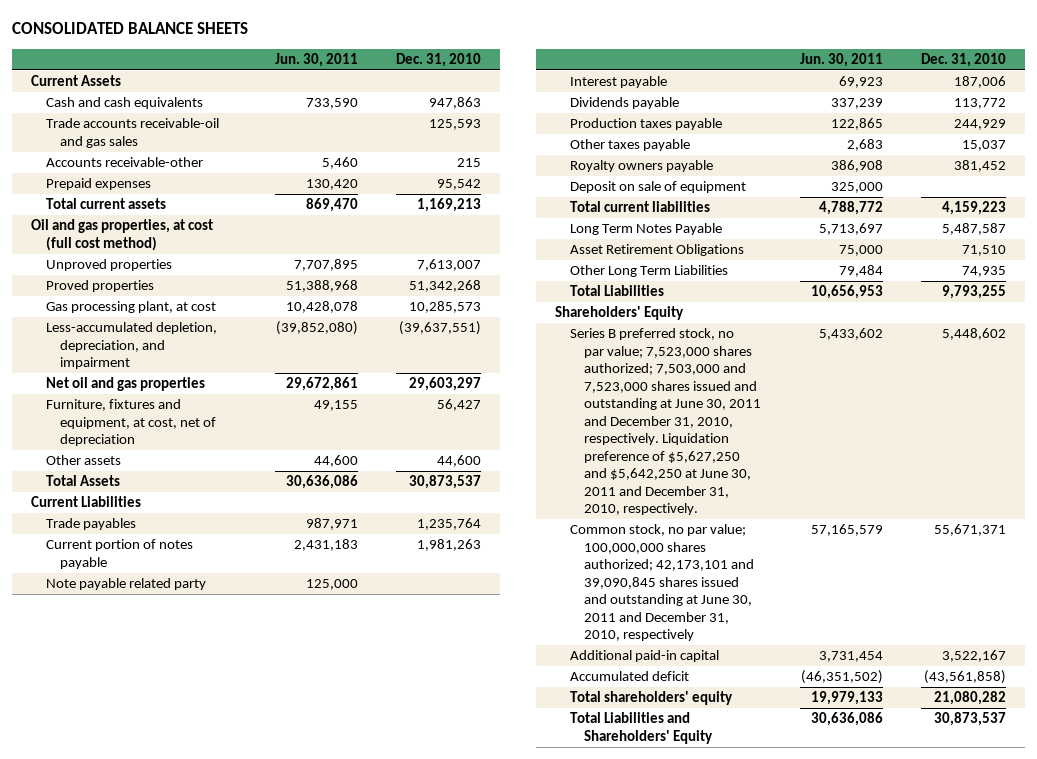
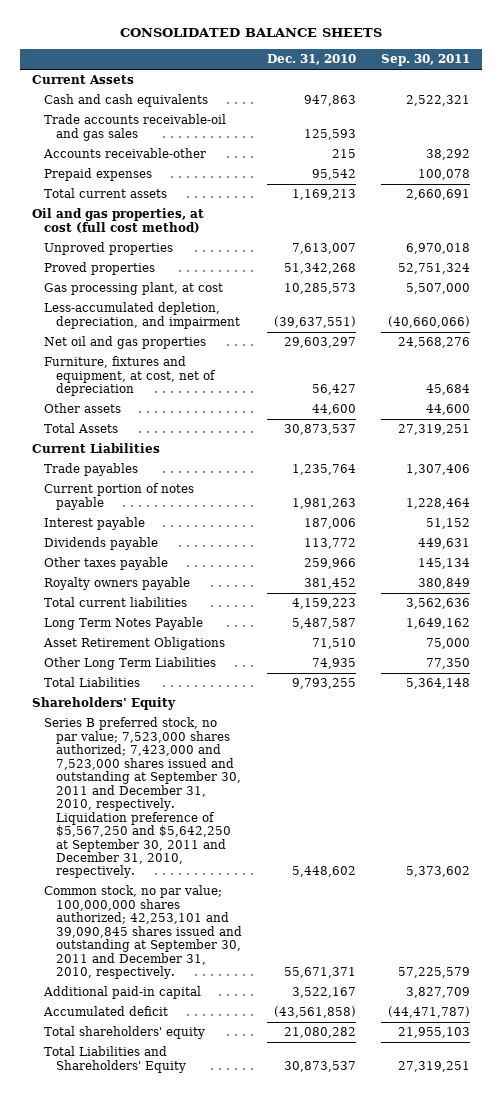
- | Jun. 30, 2011 | Dec. 31, 2010
+ | Dec. 31, 2010 | Sep. 30, 2011
- Note payable related party | 125,000 |
- Production taxes payable | 122,865 | 244,929
- Other taxes payable | 2,683 | 15,037
+ Other taxes payable | 259,966 | 145,134
- Deposit on sale of equipment | 325,000 |
- Series B preferred stock, no par value; 7,523,000 shares authorized; 7,503,000 and 7,523,000 shares issued and outstanding at June 30, 2011 and December 31, 2010, respectively. Liquidation preference of $5,627,250 and $5,642,250 at June 30, 2011 and December 31, 2010, respectively. | 5,433,602 | 5,448,602
- Common stock, no par value; 100,000,000 shares authorized; 42,173,101 and 39,090,845 shares issued and outstanding at June 30, 2011 and December 31, 2010, respectively | 57,165,579 | 55,671,371
+ Series B preferred stock, no par value; 7,523,000 shares authorized; 7,423,000 and 7,523,000 shares issued and outstanding at September 30, 2011 and December 31, 2010, respectively. Liquidation preference of $5,567,250 and $5,642,250 at September 30, 2011 and December 31, 2010, respectively. | 5,448,602 | 5,373,602
+ Common stock, no par value; 100,000,000 shares authorized; 42,253,101 and 39,090,845 shares issued and outstanding at September 30, 2011 and December 31, 2010, respectively. | 55,671,371 | 57,225,579

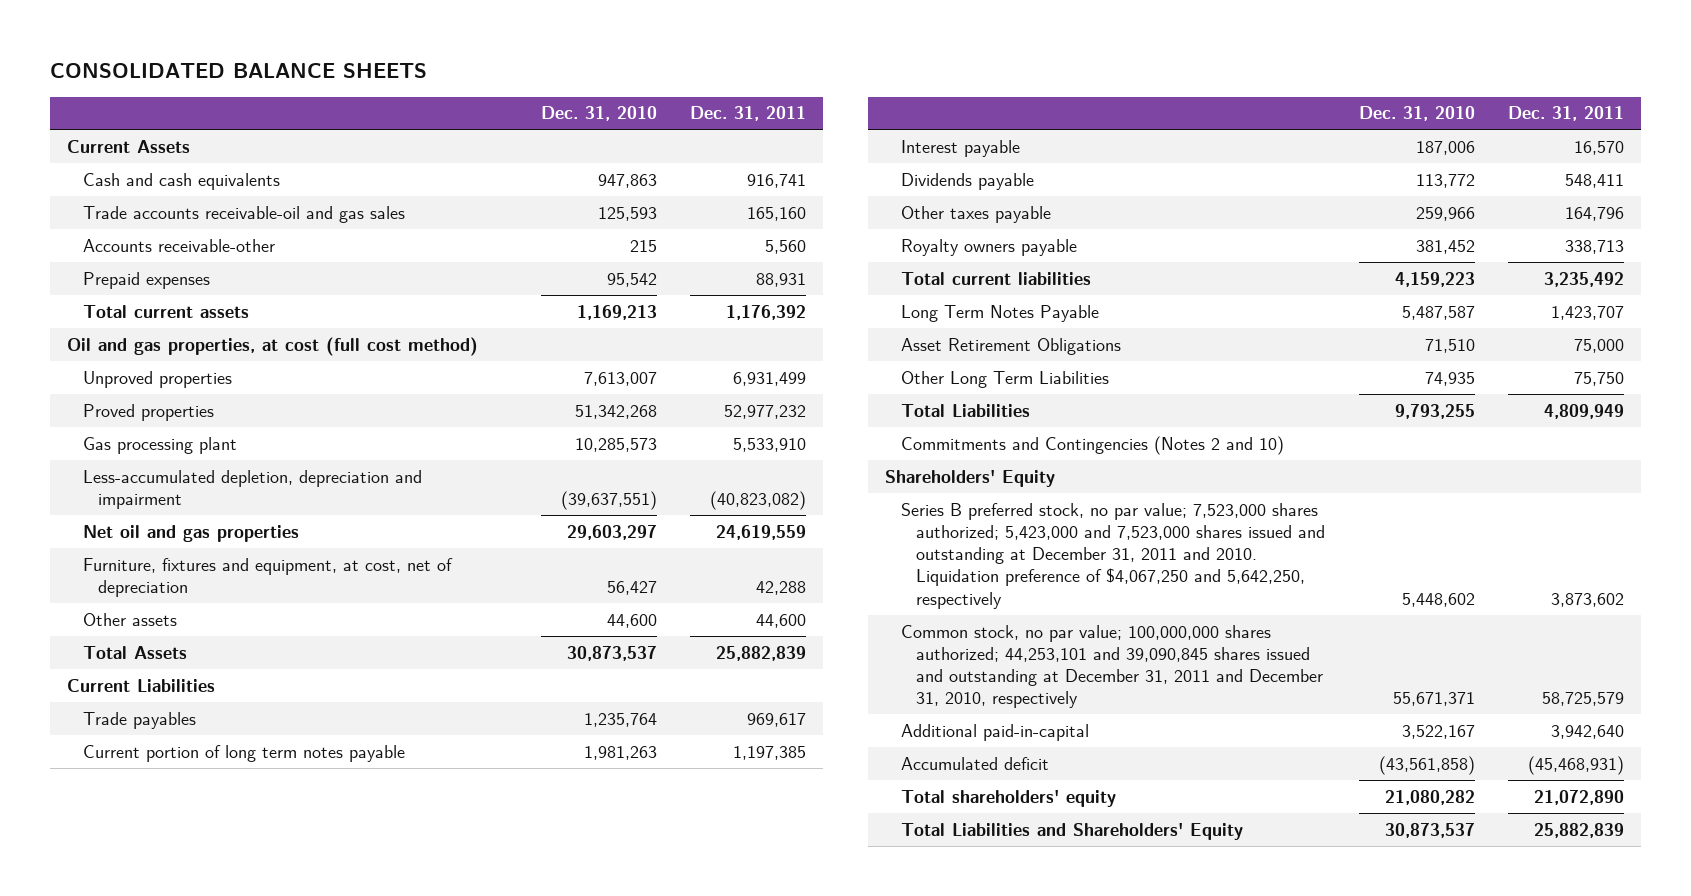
- | Dec. 31, 2010 | Sep. 30, 2011
+ | Dec. 31, 2010 | Dec. 31, 2011
- Gas processing plant, at cost | 10,285,573 | 5,507,000
- Less-accumulated depletion, depreciation, and impairment | (39,637,551) | (40,660,066)
+ Gas processing plant | 10,285,573 | 5,533,910
+ Less-accumulated depletion, depreciation and impairment | (39,637,551) | (40,823,082)
- Current portion of notes payable | 1,981,263 | 1,228,464
+ Current portion of long term notes payable | 1,981,263 | 1,197,385
+ Commitments and Contingencies (Notes 2 and 10)
- Series B preferred stock, no par value; 7,523,000 shares authorized; 7,423,000 and 7,523,000 shares issued and outstanding at September 30, 2011 and December 31, 2010, respectively. Liquidation preference of $5,567,250 and $5,642,250 at September 30, 2011 and December 31, 2010, respectively. | 5,448,602 | 5,373,602
- Common stock, no par value; 100,000,000 shares authorized; 42,253,101 and 39,090,845 shares issued and outstanding at September 30, 2011 and December 31, 2010, respectively. | 55,671,371 | 57,225,579
- Additional paid-in capital | 3,522,167 | 3,827,709
+ Series B preferred stock, no par value; 7,523,000 shares authorized; 5,423,000 and 7,523,000 shares issued and outstanding at December 31, 2011 and 2010. Liquidation preference of $4,067,250 and 5,642,250, respectively | 5,448,602 | 3,873,602
+ Common stock, no par value; 100,000,000 shares authorized; 44,253,101 and 39,090,845 shares issued and outstanding at December 31, 2011 and December 31, 2010, respectively | 55,671,371 | 58,725,579
+ Additional paid-in-capital | 3,522,167 | 3,942,640

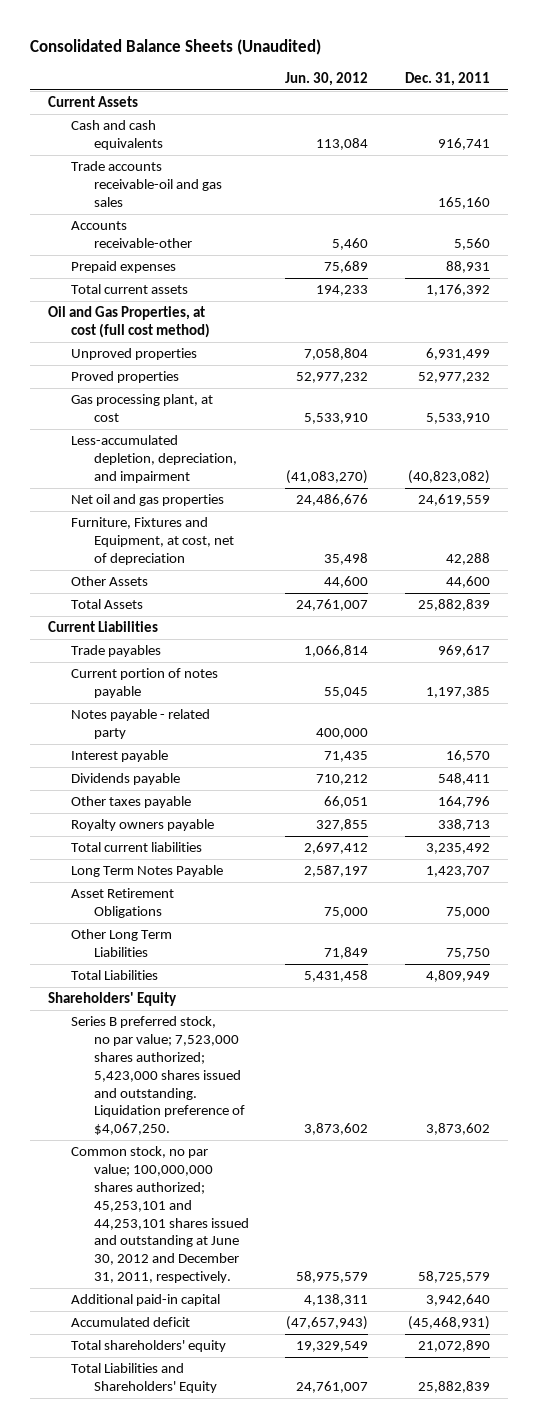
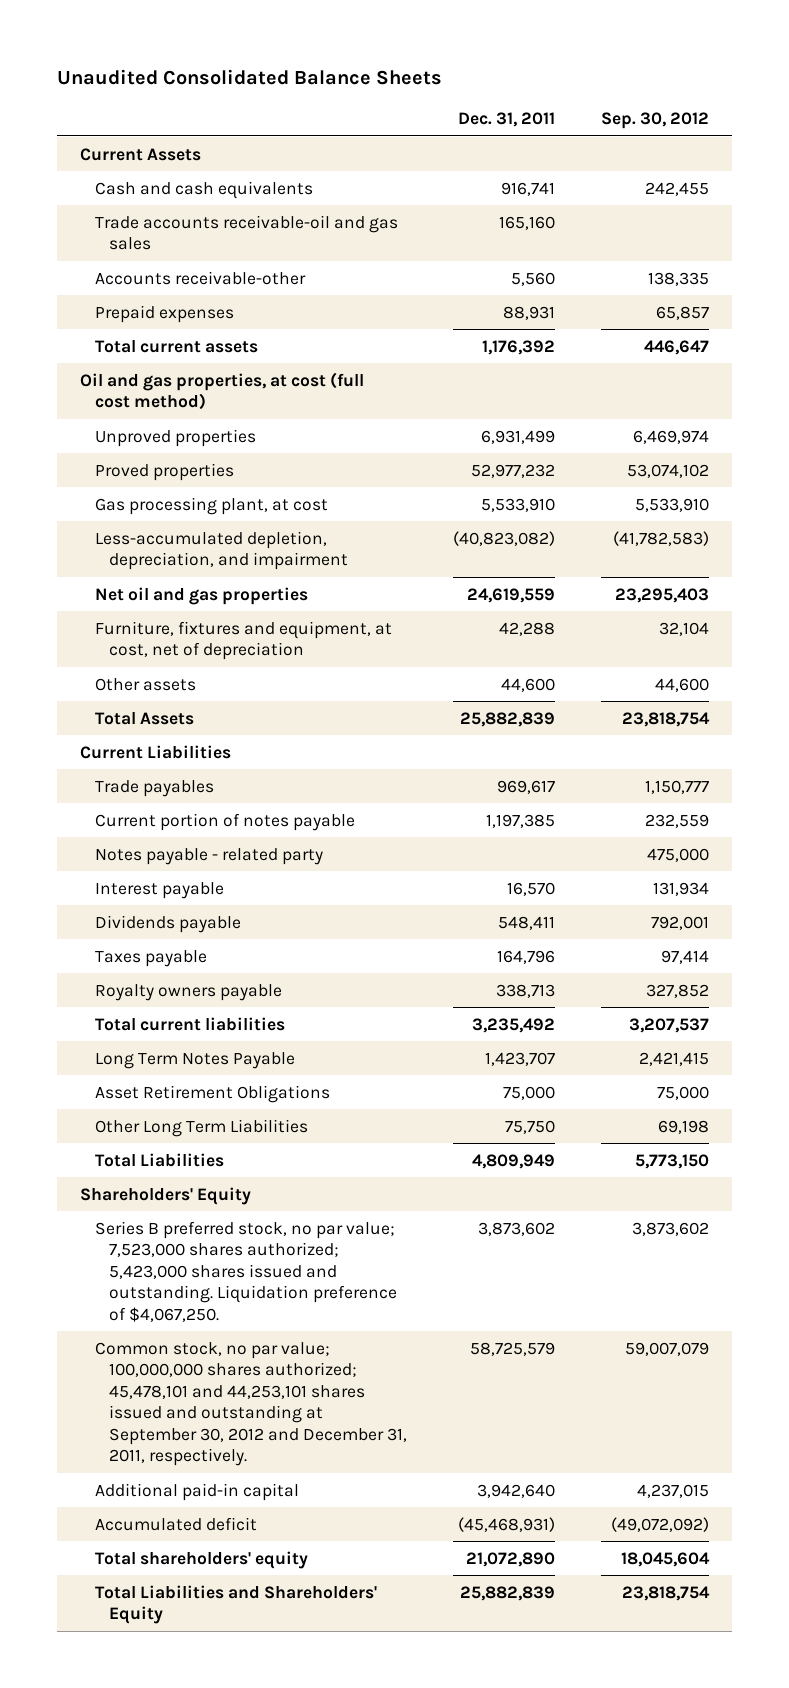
- Consolidated Balance Sheets (Unaudited)
+ Unaudited Consolidated Balance Sheets
- | Jun. 30, 2012 | Dec. 31, 2011
+ | Dec. 31, 2011 | Sep. 30, 2012
- Oil and Gas Properties, at cost (full cost method)
+ Oil and gas properties, at cost (full cost method)
- Furniture, Fixtures and Equipment, at cost, net of depreciation | 35,498 | 42,288
- Other Assets | 44,600 | 44,600
+ Furniture, fixtures and equipment, at cost, net of depreciation | 42,288 | 32,104
+ Other assets | 44,600 | 44,600
- Other taxes payable | 66,051 | 164,796
+ Taxes payable | 164,796 | 97,414
- Common stock, no par value; 100,000,000 shares authorized; 45,253,101 and 44,253,101 shares issued and outstanding at June 30, 2012 and December 31, 2011, respectively. | 58,975,579 | 58,725,579
+ Common stock, no par value; 100,000,000 shares authorized; 45,478,101 and 44,253,101 shares issued and outstanding at September 30, 2012 and December 31, 2011, respectively. | 58,725,579 | 59,007,079

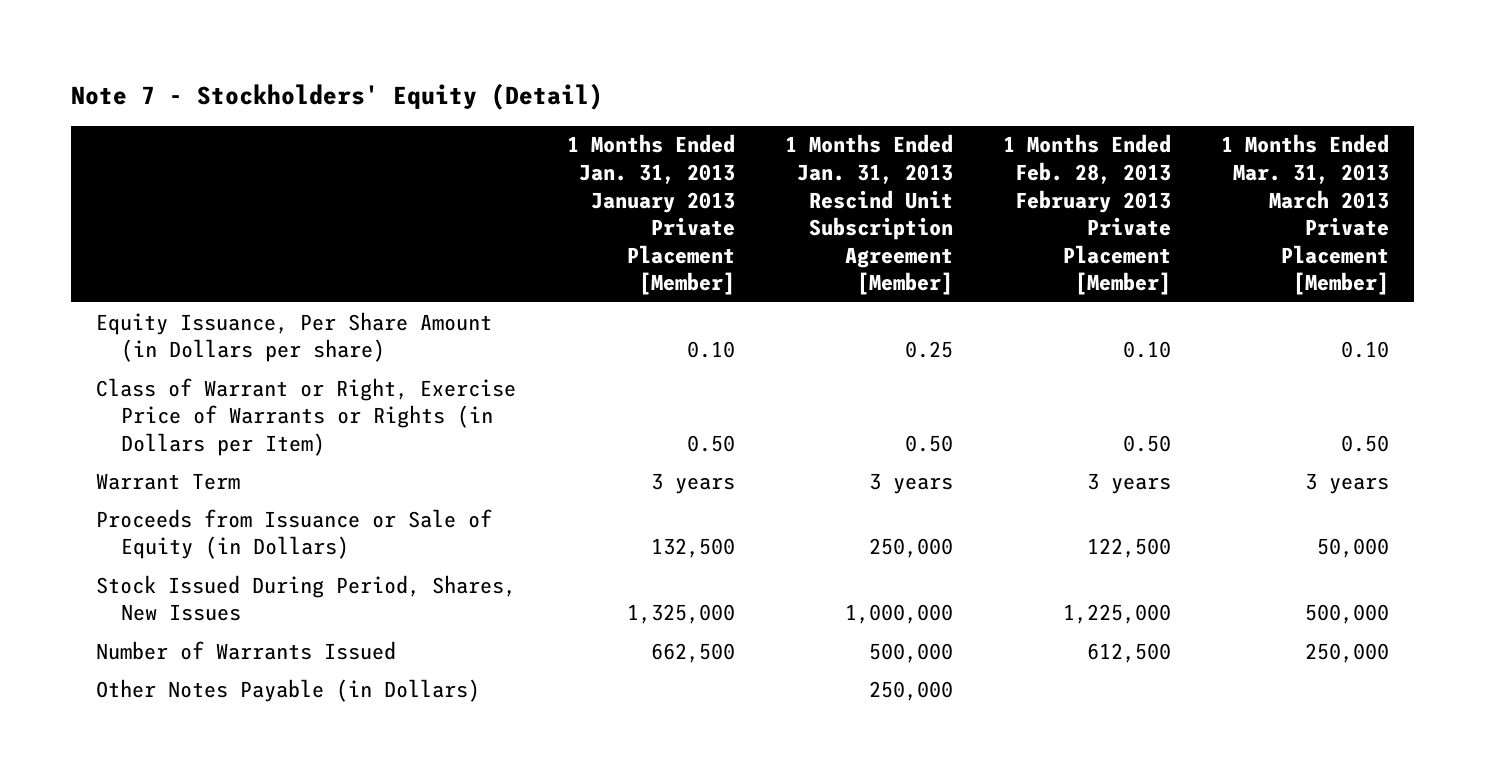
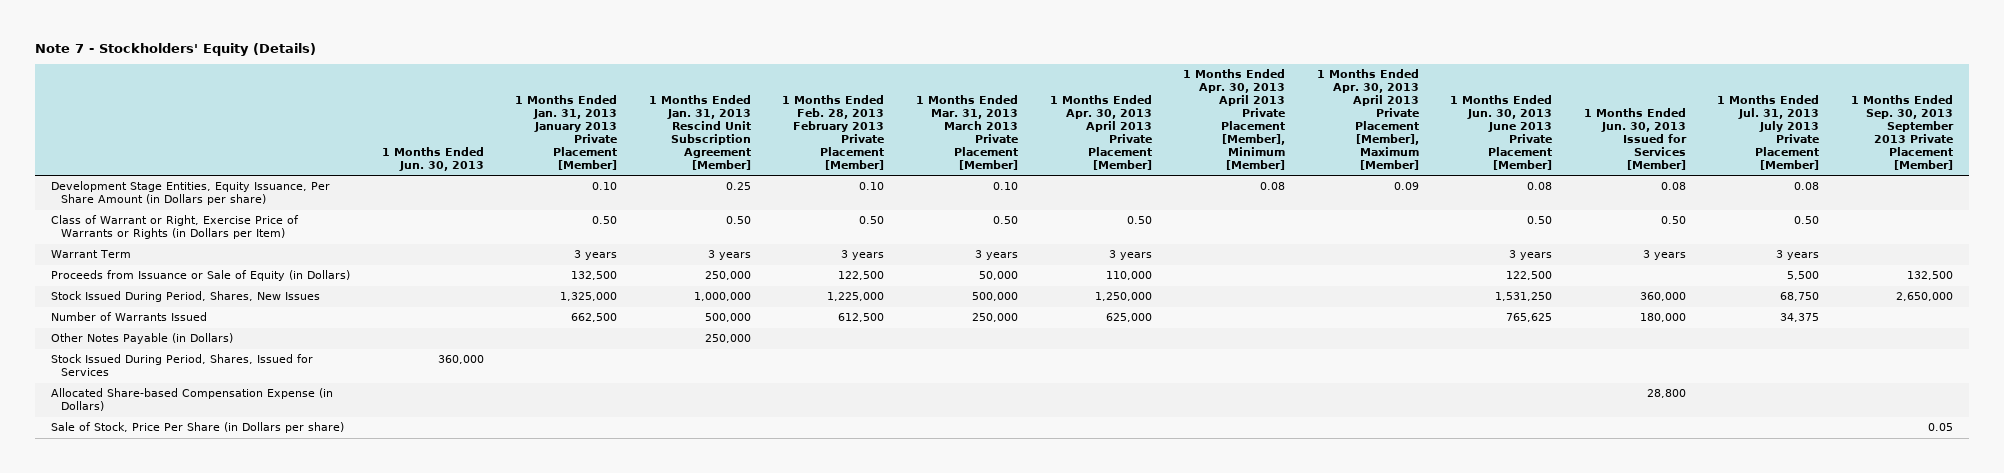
- Note 7 - Stockholders' Equity (Detail)
+ Note 7 - Stockholders' Equity (Details)
- | 1 Months Ended Jan. 31, 2013 January 2013 Private Placement [Member] | 1 Months Ended Jan. 31, 2013 Rescind Unit Subscription Agreement [Member] | 1 Months Ended Feb. 28, 2013 February 2013 Private Placement [Member] | 1 Months Ended Mar. 31, 2013 March 2013 Private Placement [Member]
+ | 1 Months Ended Jun. 30, 2013 | 1 Months Ended Jan. 31, 2013 January 2013 Private Placement [Member] | 1 Months Ended Jan. 31, 2013 Rescind Unit Subscription Agreement [Member] | 1 Months Ended Feb. 28, 2013 February 2013 Private Placement [Member] | 1 Months Ended Mar. 31, 2013 March 2013 Private Placement [Member] | 1 Months Ended Apr. 30, 2013 April 2013 Private Placement [Member] | 1 Months Ended Apr. 30, 2013 April 2013 Private Placement [Member], Minimum [Member] | 1 Months Ended Apr. 30, 2013 April 2013 Private Placement [Member], Maximum [Member] | 1 Months Ended Jun. 30, 2013 June 2013 Private Placement [Member] | 1 Months Ended Jun. 30, 2013 Issued for Services [Member] | 1 Months Ended Jul. 31, 2013 July 2013 Private Placement [Member] | 1 Months Ended Sep. 30, 2013 September 2013 Private Placement [Member]
- Equity Issuance, Per Share Amount (in Dollars per share) | 0.10 | 0.25 | 0.10 | 0.10
+ Development Stage Entities, Equity Issuance, Per Share Amount (in Dollars per share) | | 0.10 | 0.25 | 0.10 | 0.10 | | 0.08 | 0.09 | 0.08 | 0.08 | 0.08 |
+ Stock Issued During Period, Shares, Issued for Services | 360,000 | | | | | | | | | | |
+ Allocated Share-based Compensation Expense (in Dollars) | | | | | | | | | | 28,800 | |
+ Sale of Stock, Price Per Share (in Dollars per share) | | | | | | | | | | | | 0.05

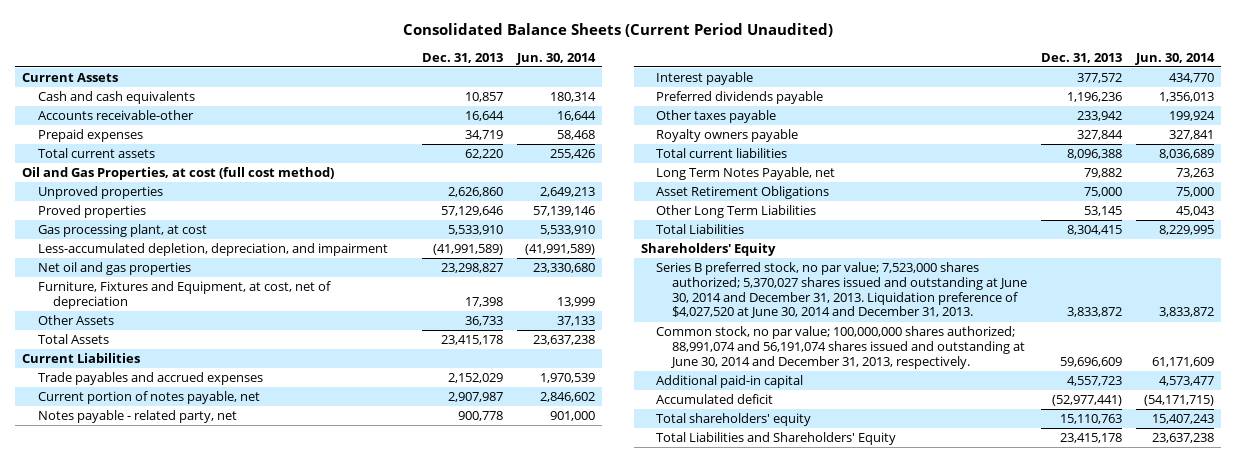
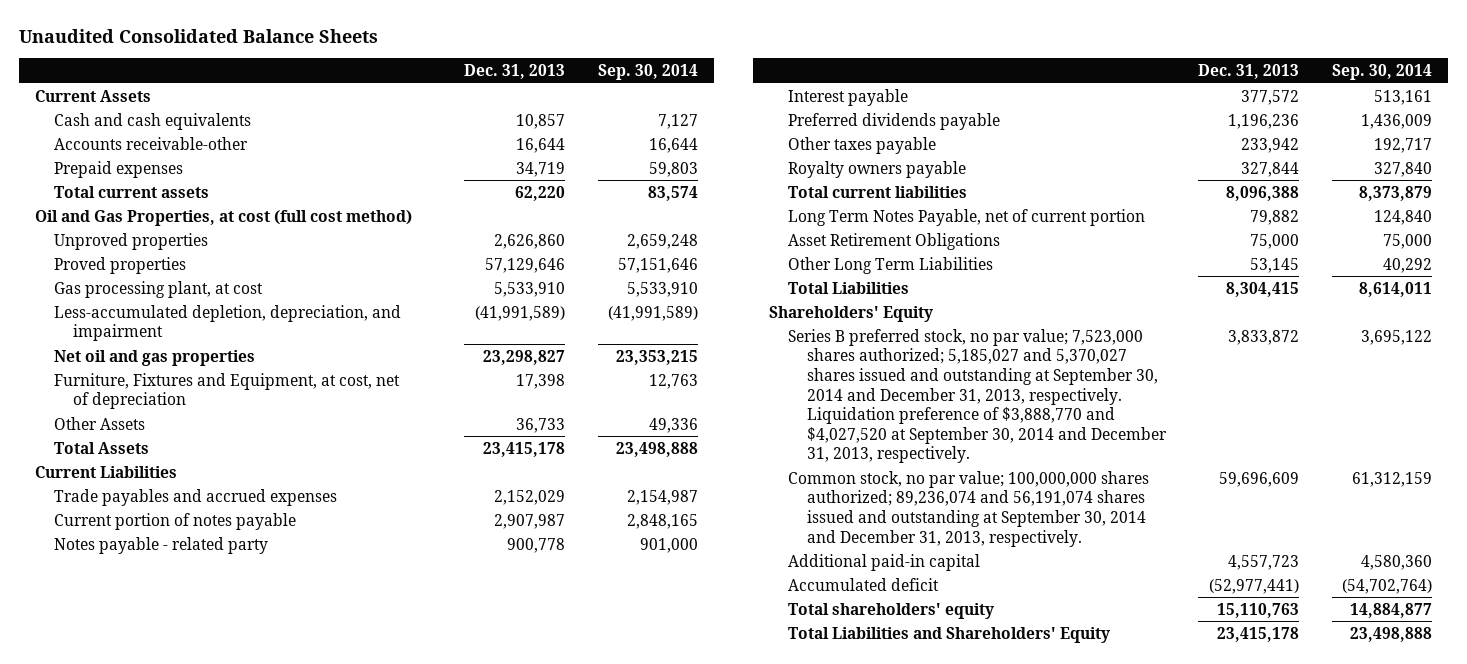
- Consolidated Balance Sheets (Current Period Unaudited)
+ Unaudited Consolidated Balance Sheets
- | Dec. 31, 2013 | Jun. 30, 2014
+ | Dec. 31, 2013 | Sep. 30, 2014
- Current portion of notes payable, net | 2,907,987 | 2,846,602
- Notes payable - related party, net | 900,778 | 901,000
+ Current portion of notes payable | 2,907,987 | 2,848,165
+ Notes payable - related party | 900,778 | 901,000
- Long Term Notes Payable, net | 79,882 | 73,263
+ Long Term Notes Payable, net of current portion | 79,882 | 124,840
- Series B preferred stock, no par value; 7,523,000 shares authorized; 5,370,027 shares issued and outstanding at June 30, 2014 and December 31, 2013. Liquidation preference of $4,027,520 at June 30, 2014 and December 31, 2013. | 3,833,872 | 3,833,872
- Common stock, no par value; 100,000,000 shares authorized; 88,991,074 and 56,191,074 shares issued and outstanding at June 30, 2014 and December 31, 2013, respectively. | 59,696,609 | 61,171,609
+ Series B preferred stock, no par value; 7,523,000 shares authorized; 5,185,027 and 5,370,027 shares issued and outstanding at September 30, 2014 and December 31, 2013, respectively. Liquidation preference of $3,888,770 and $4,027,520 at September 30, 2014 and December 31, 2013, respectively. | 3,833,872 | 3,695,122
+ Common stock, no par value; 100,000,000 shares authorized; 89,236,074 and 56,191,074 shares issued and outstanding at September 30, 2014 and December 31, 2013, respectively. | 59,696,609 | 61,312,159

